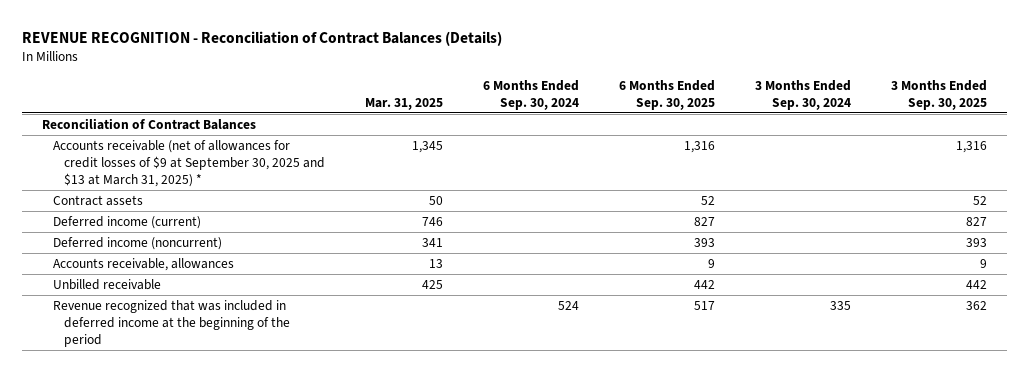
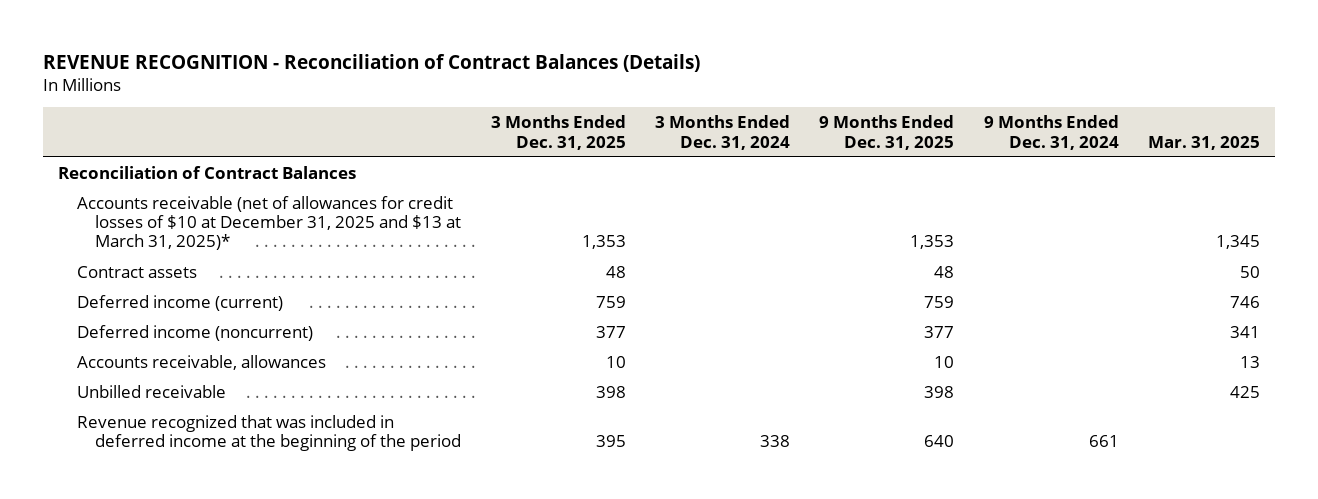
- | Mar. 31, 2025 | 6 Months Ended Sep. 30, 2024 | 6 Months Ended Sep. 30, 2025 | 3 Months Ended Sep. 30, 2024 | 3 Months Ended Sep. 30, 2025
+ | 3 Months Ended Dec. 31, 2025 | 3 Months Ended Dec. 31, 2024 | 9 Months Ended Dec. 31, 2025 | 9 Months Ended Dec. 31, 2024 | Mar. 31, 2025
- Accounts receivable (net of allowances for credit losses of $9 at September 30, 2025 and $13 at March 31, 2025) * | 1,345 | | 1,316 | | 1,316
+ Accounts receivable (net of allowances for credit losses of $10 at December 31, 2025 and $13 at March 31, 2025)* | 1,353 | | 1,353 | | 1,345

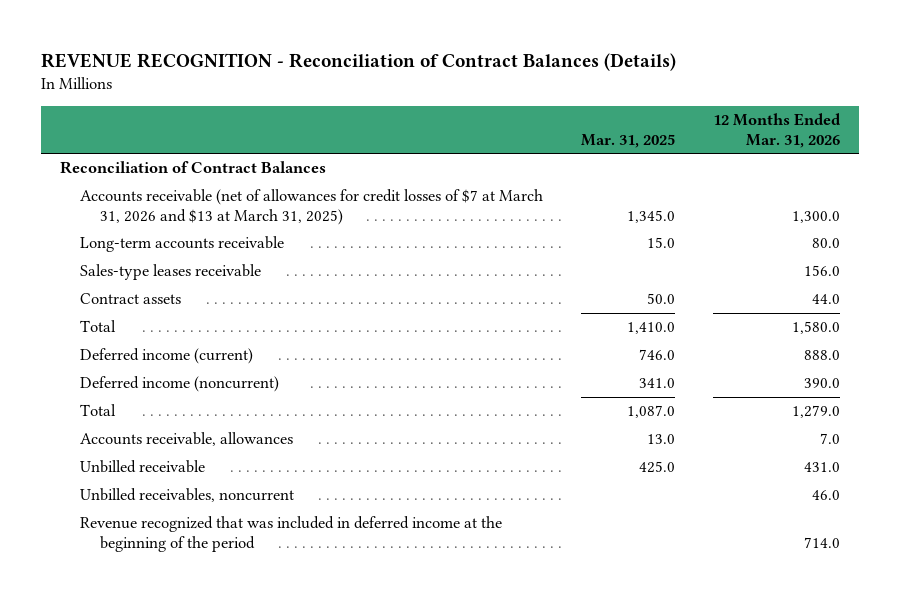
- | 3 Months Ended Dec. 31, 2025 | 3 Months Ended Dec. 31, 2024 | 9 Months Ended Dec. 31, 2025 | 9 Months Ended Dec. 31, 2024 | Mar. 31, 2025
+ | Mar. 31, 2025 | 12 Months Ended Mar. 31, 2026
- Accounts receivable (net of allowances for credit losses of $10 at December 31, 2025 and $13 at March 31, 2025)* | 1,353 | | 1,353 | | 1,345
- Contract assets | 48 | | 48 | | 50
- Deferred income (current) | 759 | | 759 | | 746
- Deferred income (noncurrent) | 377 | | 377 | | 341
- Accounts receivable, allowances | 10 | | 10 | | 13
- Unbilled receivable | 398 | | 398 | | 425
+ Accounts receivable (net of allowances for credit losses of $7 at March 31, 2026 and $13 at March 31, 2025) | 1,345.0 | 1,300.0
+ Long-term accounts receivable | 15.0 | 80.0
+ Sales-type leases receivable | | 156.0
+ Contract assets | 50.0 | 44.0
+ Total | 1,410.0 | 1,580.0
+ Deferred income (current) | 746.0 | 888.0
+ Deferred income (noncurrent) | 341.0 | 390.0
+ Total | 1,087.0 | 1,279.0
+ Accounts receivable, allowances | 13.0 | 7.0
+ Unbilled receivable | 425.0 | 431.0
+ Unbilled receivables, noncurrent | | 46.0

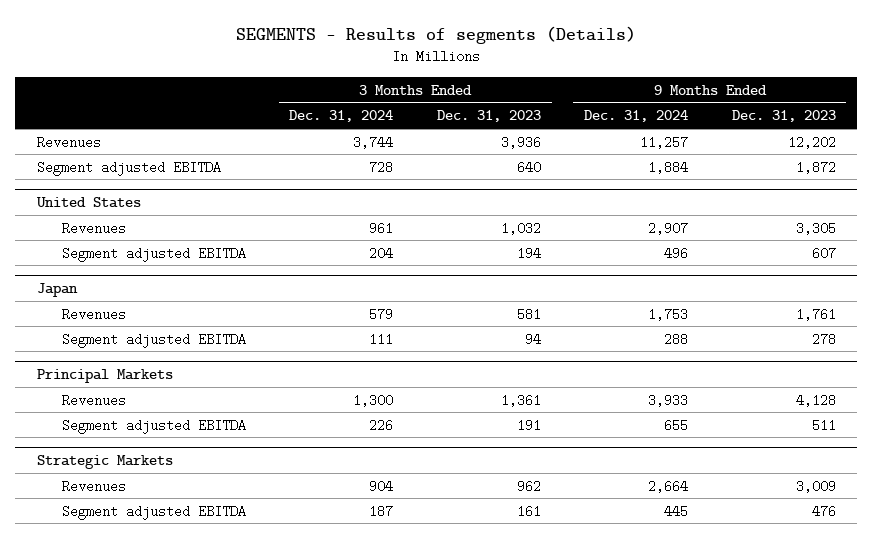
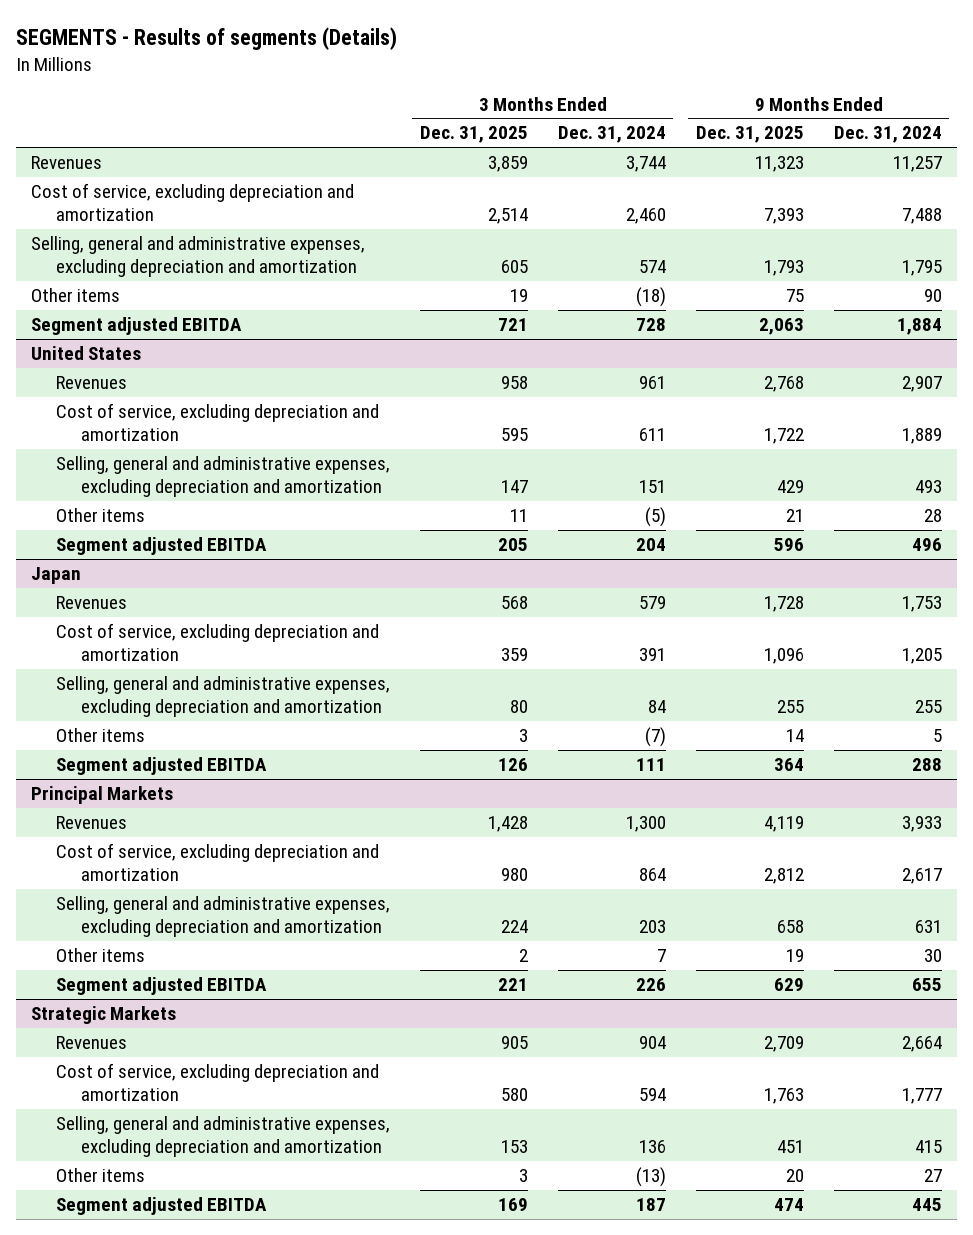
- | 3 Months Ended Dec. 31, 2024 | 3 Months Ended Dec. 31, 2023 | 9 Months Ended Dec. 31, 2024 | 9 Months Ended Dec. 31, 2023
+ | 3 Months Ended Dec. 31, 2025 | 3 Months Ended Dec. 31, 2024 | 9 Months Ended Dec. 31, 2025 | 9 Months Ended Dec. 31, 2024
+ Cost of service, excluding depreciation and amortization | 2,514 | 2,460 | 7,393 | 7,488
+ Selling, general and administrative expenses, excluding depreciation and amortization | 605 | 574 | 1,793 | 1,795
+ Other items | 19 | (18) | 75 | 90
@ United States
+ Cost of service, excluding depreciation and amortization | 595 | 611 | 1,722 | 1,889
+ Selling, general and administrative expenses, excluding depreciation and amortization | 147 | 151 | 429 | 493
+ Other items | 11 | (5) | 21 | 28
@ Japan
+ Cost of service, excluding depreciation and amortization | 359 | 391 | 1,096 | 1,205
+ Selling, general and administrative expenses, excluding depreciation and amortization | 80 | 84 | 255 | 255
+ Other items | 3 | (7) | 14 | 5
@ Principal Markets
+ Cost of service, excluding depreciation and amortization | 980 | 864 | 2,812 | 2,617
+ Selling, general and administrative expenses, excluding depreciation and amortization | 224 | 203 | 658 | 631
+ Other items | 2 | 7 | 19 | 30
@ Strategic Markets
+ Cost of service, excluding depreciation and amortization | 580 | 594 | 1,763 | 1,777
+ Selling, general and administrative expenses, excluding depreciation and amortization | 153 | 136 | 451 | 415
+ Other items | 3 | (13) | 20 | 27

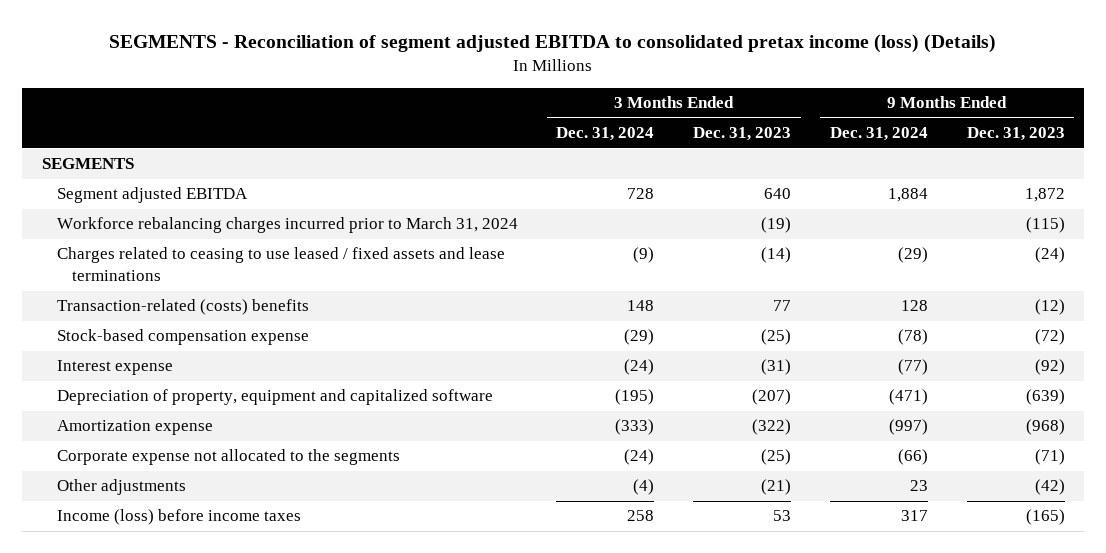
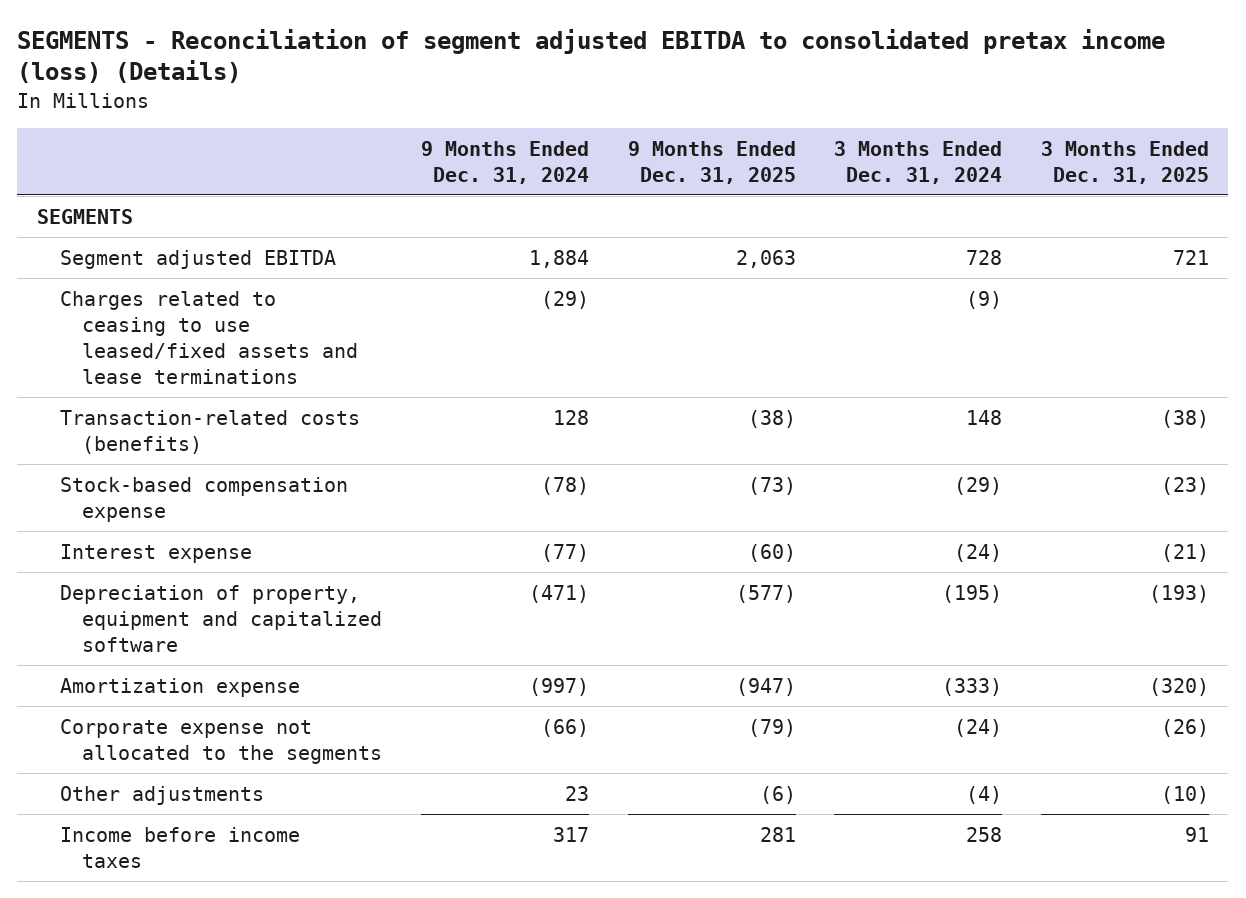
- | 3 Months Ended Dec. 31, 2024 | 3 Months Ended Dec. 31, 2023 | 9 Months Ended Dec. 31, 2024 | 9 Months Ended Dec. 31, 2023
+ | 9 Months Ended Dec. 31, 2024 | 9 Months Ended Dec. 31, 2025 | 3 Months Ended Dec. 31, 2024 | 3 Months Ended Dec. 31, 2025
- Workforce rebalancing charges incurred prior to March 31, 2024 | | (19) | | (115)
- Charges related to ceasing to use leased / fixed assets and lease terminations | (9) | (14) | (29) | (24)
- Transaction-related (costs) benefits | 148 | 77 | 128 | (12)
+ Charges related to ceasing to use leased/fixed assets and lease terminations | (29) | | (9) |
+ Transaction-related costs (benefits) | 128 | (38) | 148 | (38)
- Income (loss) before income taxes | 258 | 53 | 317 | (165)
+ Income before income taxes | 317 | 281 | 258 | 91

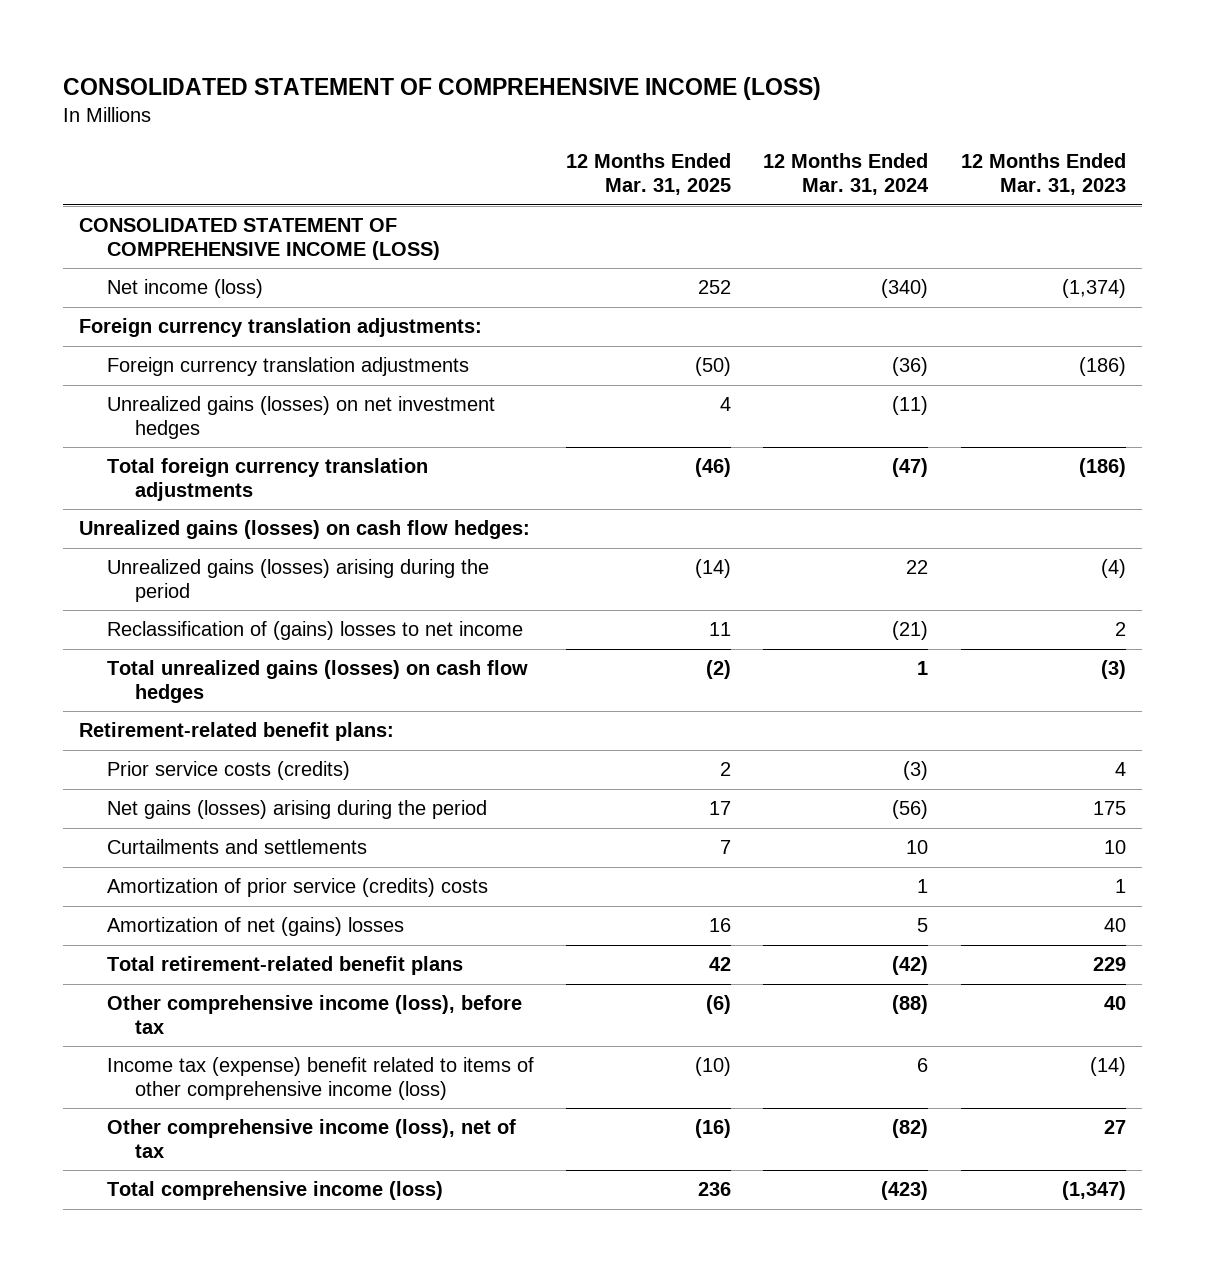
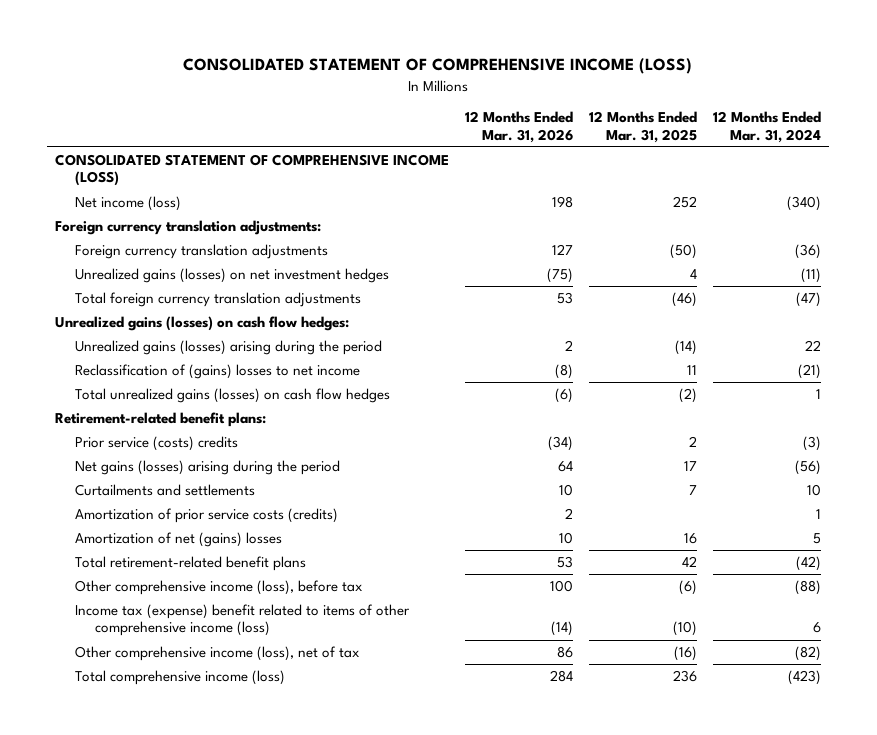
- | 12 Months Ended Mar. 31, 2025 | 12 Months Ended Mar. 31, 2024 | 12 Months Ended Mar. 31, 2023
+ | 12 Months Ended Mar. 31, 2026 | 12 Months Ended Mar. 31, 2025 | 12 Months Ended Mar. 31, 2024
- Prior service costs (credits) | 2 | (3) | 4
+ Prior service (costs) credits | (34) | 2 | (3)
- Amortization of prior service (credits) costs | | 1 | 1
+ Amortization of prior service costs (credits) | 2 | | 1

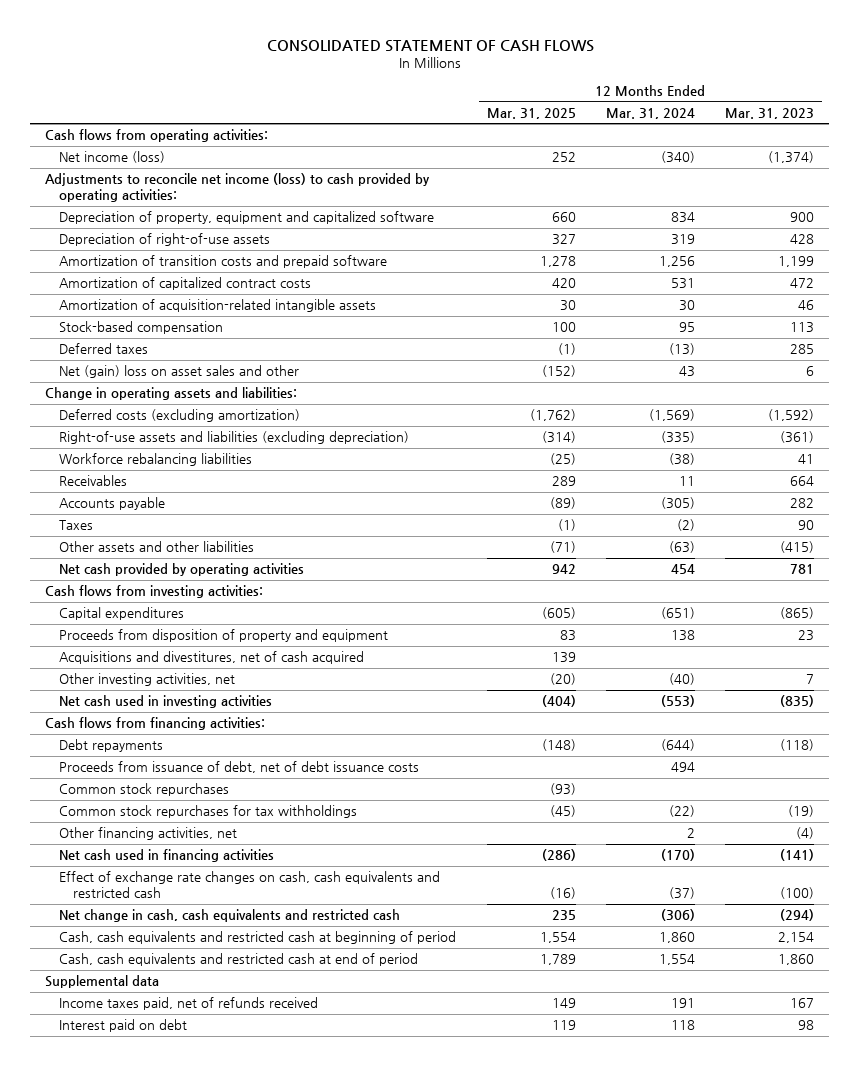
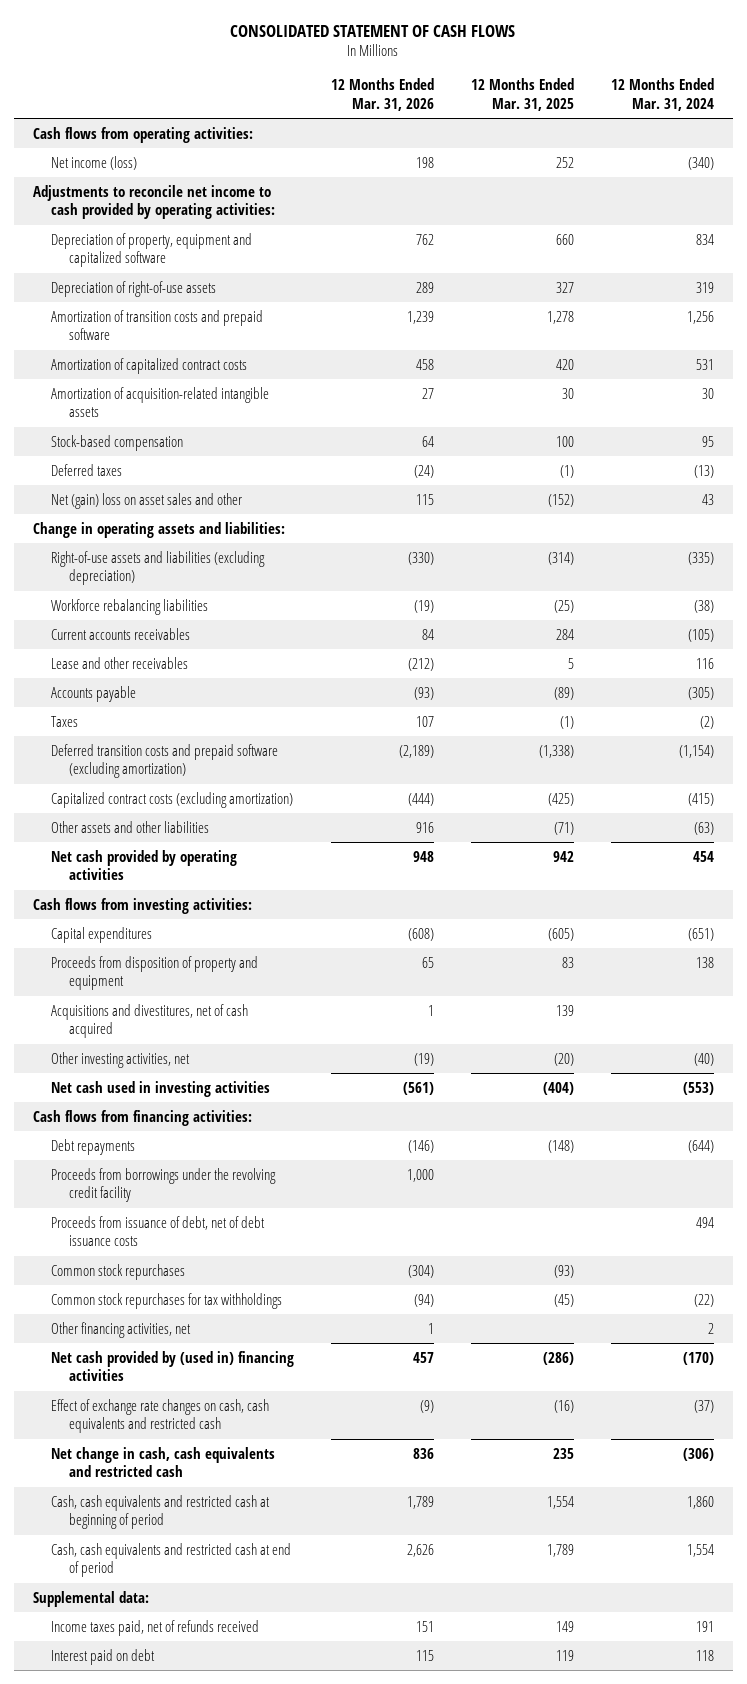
- | 12 Months Ended Mar. 31, 2025 | 12 Months Ended Mar. 31, 2024 | 12 Months Ended Mar. 31, 2023
+ | 12 Months Ended Mar. 31, 2026 | 12 Months Ended Mar. 31, 2025 | 12 Months Ended Mar. 31, 2024
- Adjustments to reconcile net income (loss) to cash provided by operating activities:
+ Adjustments to reconcile net income to cash provided by operating activities:
- Deferred costs (excluding amortization) | (1,762) | (1,569) | (1,592)
- Receivables | 289 | 11 | 664
+ Current accounts receivables | 84 | 284 | (105)
+ Lease and other receivables | (212) | 5 | 116
+ Deferred transition costs and prepaid software (excluding amortization) | (2,189) | (1,338) | (1,154)
+ Capitalized contract costs (excluding amortization) | (444) | (425) | (415)
+ Proceeds from borrowings under the revolving credit facility | 1,000 | |
- Net cash used in financing activities | (286) | (170) | (141)
+ Net cash provided by (used in) financing activities | 457 | (286) | (170)
- Supplemental data
+ Supplemental data:

